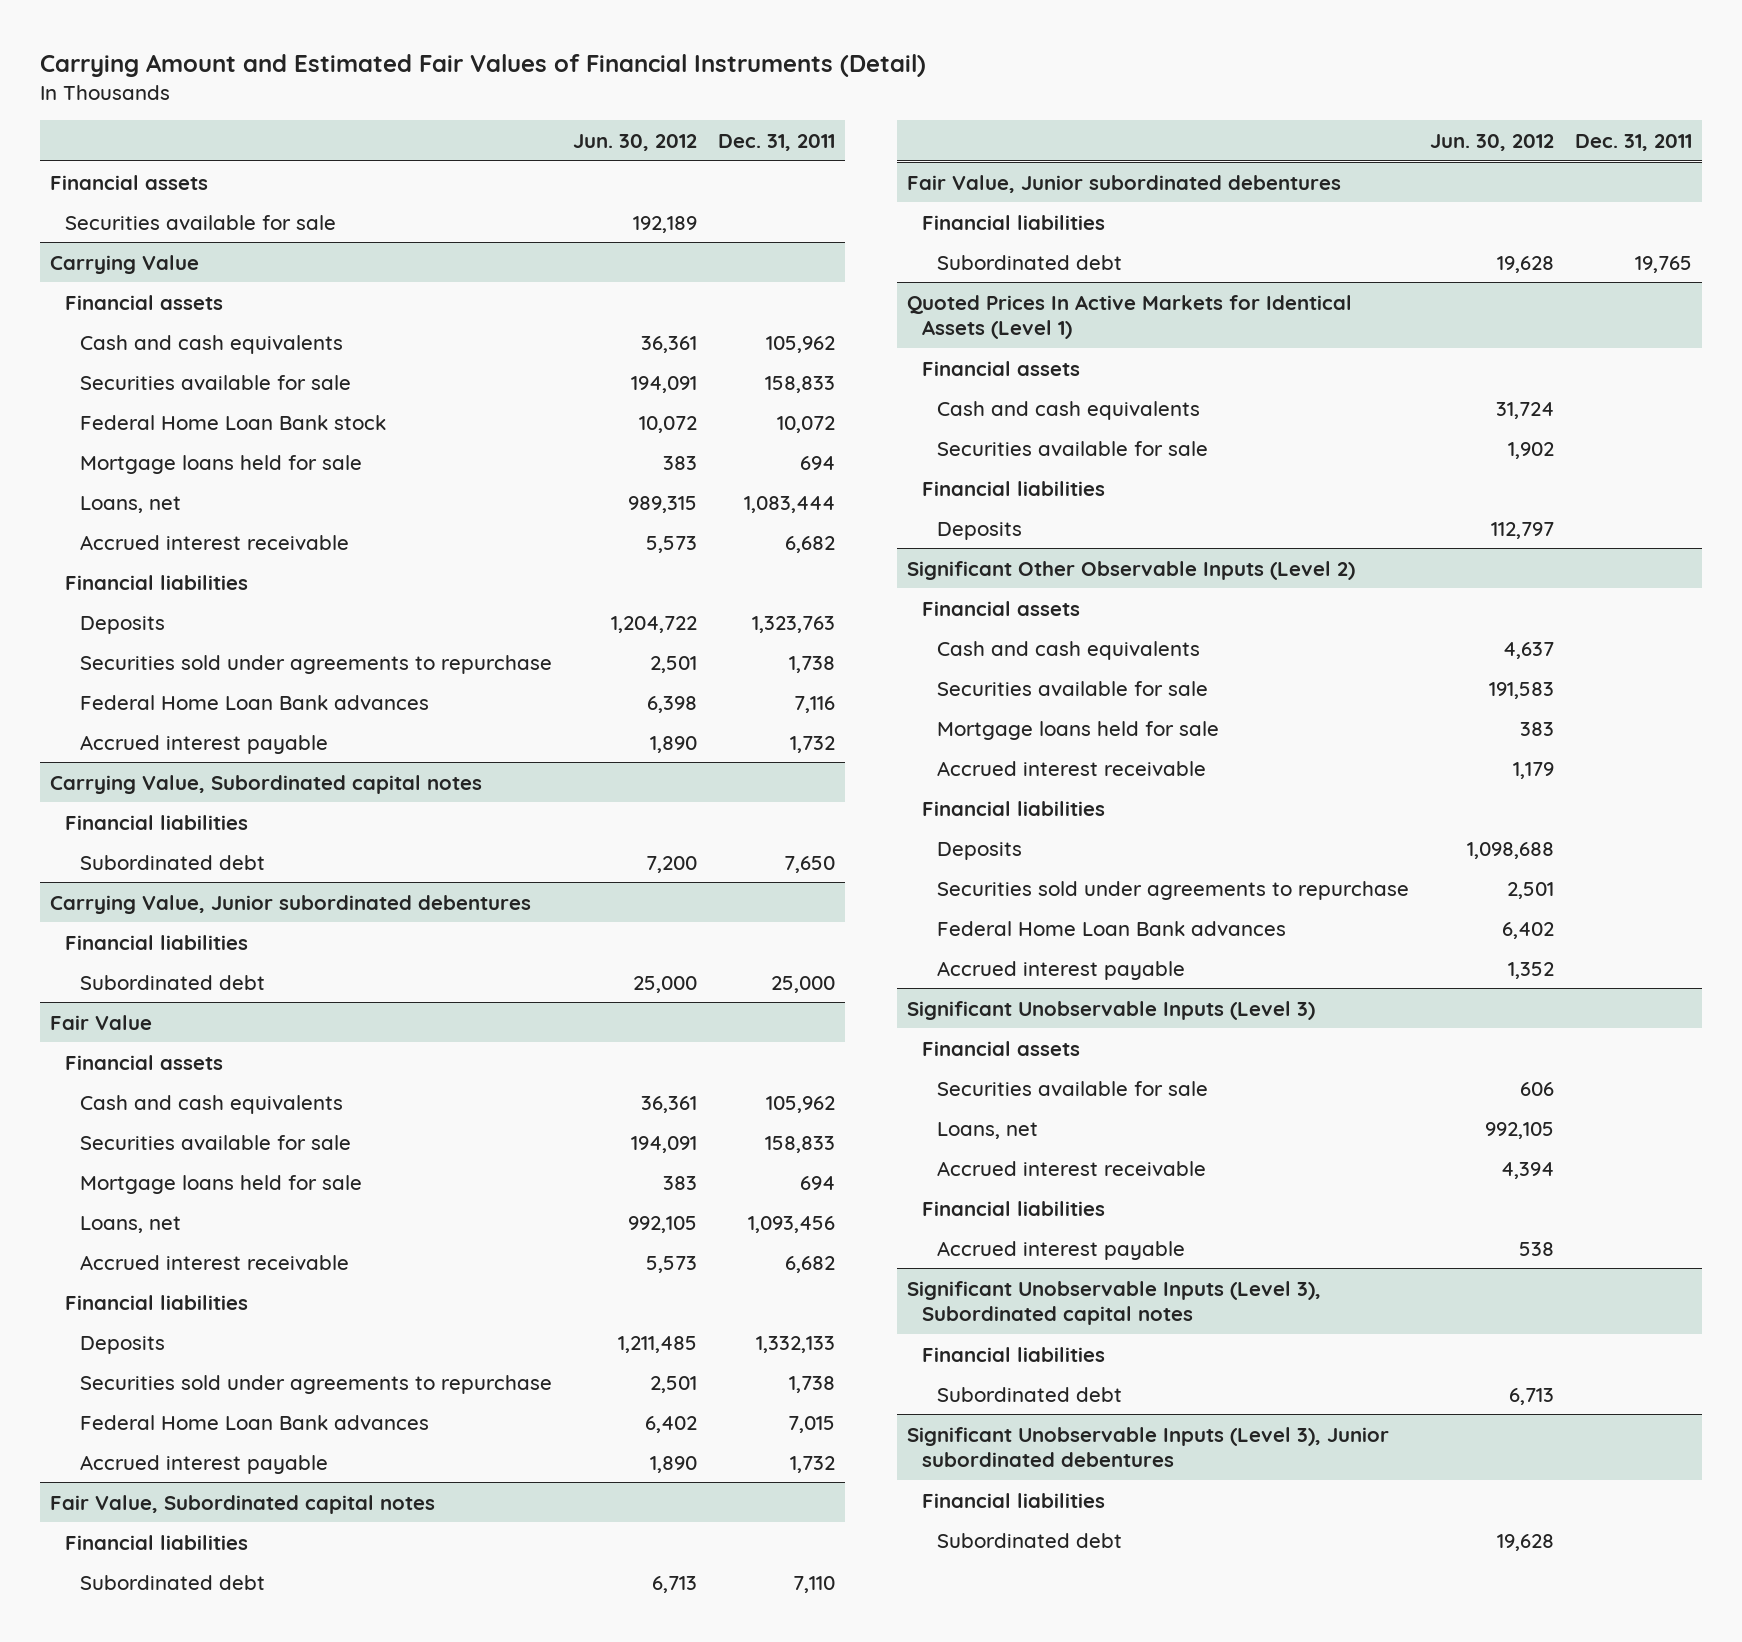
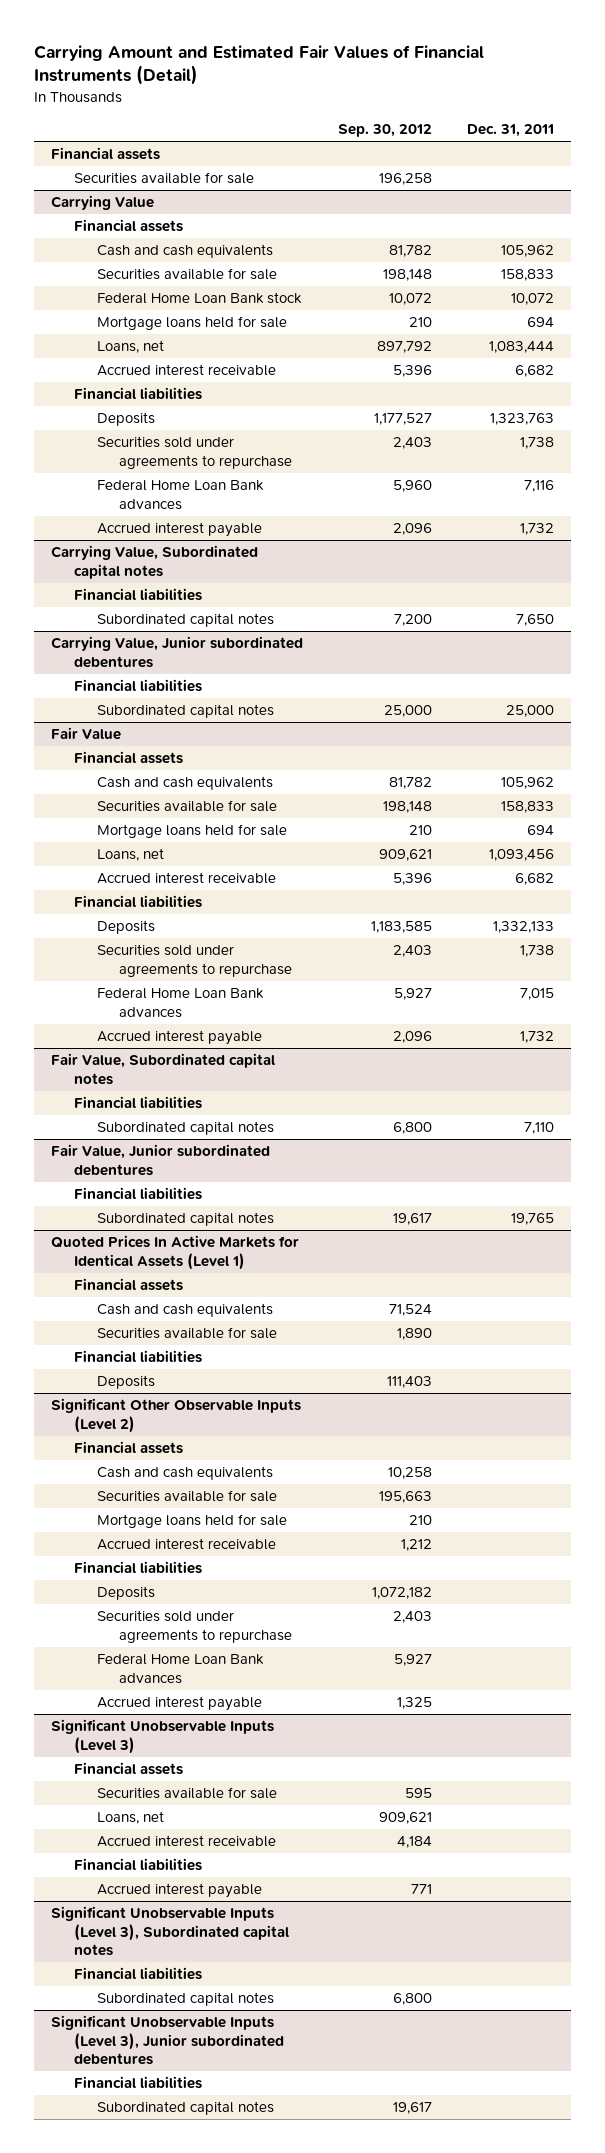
- | Jun. 30, 2012 | Dec. 31, 2011
+ | Sep. 30, 2012 | Dec. 31, 2011
@ Carrying Value, Subordinated capital notes
- Subordinated debt | 7,200 | 7,650
+ Subordinated capital notes | 7,200 | 7,650
@ Carrying Value, Junior subordinated debentures
- Subordinated debt | 25,000 | 25,000
+ Subordinated capital notes | 25,000 | 25,000
@ Fair Value, Subordinated capital notes
- Subordinated debt | 6,713 | 7,110
+ Subordinated capital notes | 6,800 | 7,110
@ Fair Value, Junior subordinated debentures
- Subordinated debt | 19,628 | 19,765
+ Subordinated capital notes | 19,617 | 19,765
@ Significant Unobservable Inputs (Level 3), Subordinated capital notes
- Subordinated debt | 6,713 |
+ Subordinated capital notes | 6,800 |
@ Significant Unobservable Inputs (Level 3), Junior subordinated debentures
- Subordinated debt | 19,628 |
+ Subordinated capital notes | 19,617 |

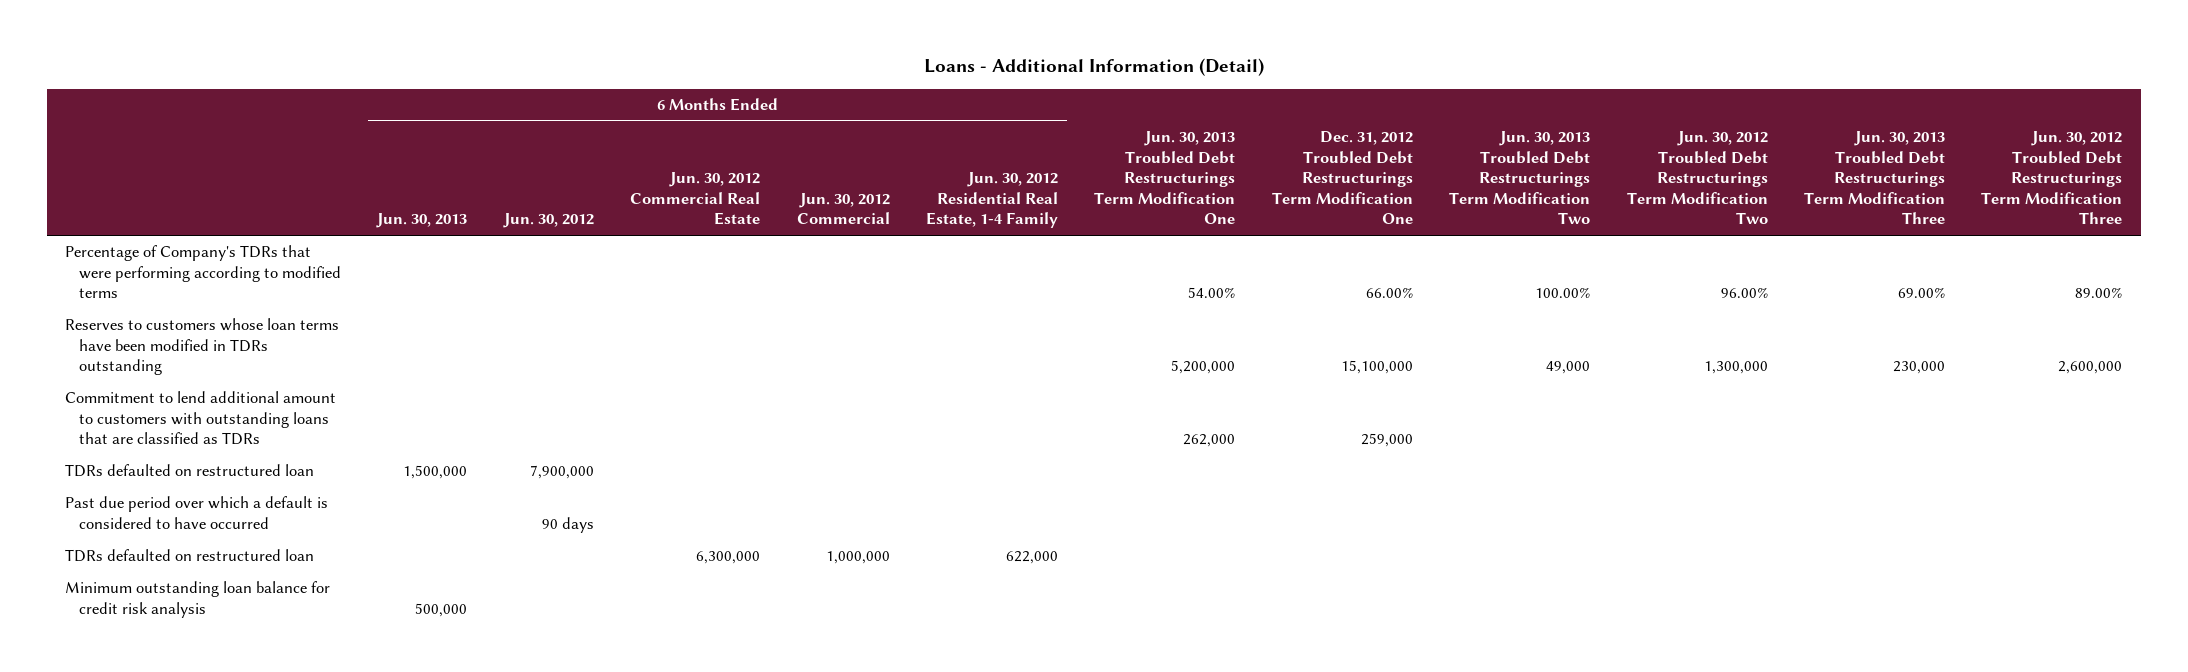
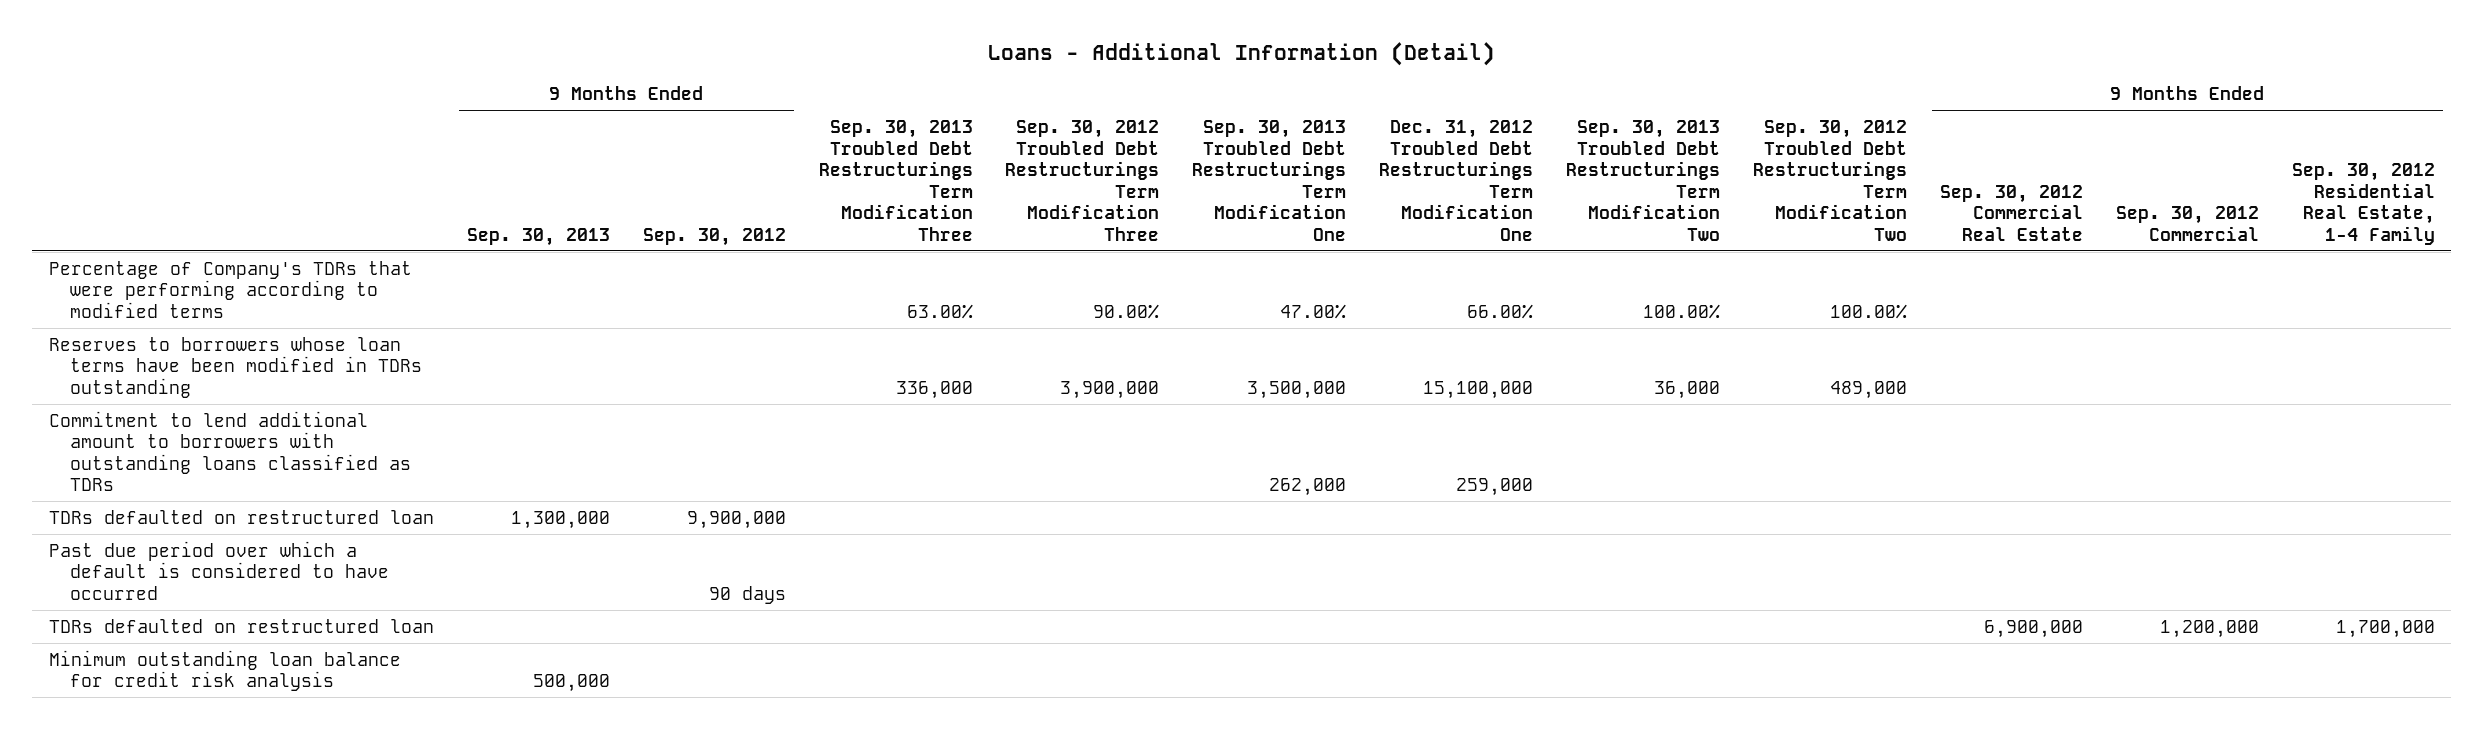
- | 6 Months Ended Jun. 30, 2013 | 6 Months Ended Jun. 30, 2012 | 6 Months Ended Jun. 30, 2012 Commercial Real Estate | 6 Months Ended Jun. 30, 2012 Commercial | 6 Months Ended Jun. 30, 2012 Residential Real Estate, 1-4 Family | Jun. 30, 2013 Troubled Debt Restructurings Term Modification One | Dec. 31, 2012 Troubled Debt Restructurings Term Modification One | Jun. 30, 2013 Troubled Debt Restructurings Term Modification Two | Jun. 30, 2012 Troubled Debt Restructurings Term Modification Two | Jun. 30, 2013 Troubled Debt Restructurings Term Modification Three | Jun. 30, 2012 Troubled Debt Restructurings Term Modification Three
+ | 9 Months Ended Sep. 30, 2013 | 9 Months Ended Sep. 30, 2012 | Sep. 30, 2013 Troubled Debt Restructurings Term Modification Three | Sep. 30, 2012 Troubled Debt Restructurings Term Modification Three | Sep. 30, 2013 Troubled Debt Restructurings Term Modification One | Dec. 31, 2012 Troubled Debt Restructurings Term Modification One | Sep. 30, 2013 Troubled Debt Restructurings Term Modification Two | Sep. 30, 2012 Troubled Debt Restructurings Term Modification Two | 9 Months Ended Sep. 30, 2012 Commercial Real Estate | 9 Months Ended Sep. 30, 2012 Commercial | 9 Months Ended Sep. 30, 2012 Residential Real Estate, 1-4 Family
- Reserves to customers whose loan terms have been modified in TDRs outstanding | | | | | | 5,200,000 | 15,100,000 | 49,000 | 1,300,000 | 230,000 | 2,600,000
- Commitment to lend additional amount to customers with outstanding loans that are classified as TDRs | | | | | | 262,000 | 259,000 | | | |
+ Reserves to borrowers whose loan terms have been modified in TDRs outstanding | | | 336,000 | 3,900,000 | 3,500,000 | 15,100,000 | 36,000 | 489,000 | | |
+ Commitment to lend additional amount to borrowers with outstanding loans classified as TDRs | | | | | 262,000 | 259,000 | | | | |

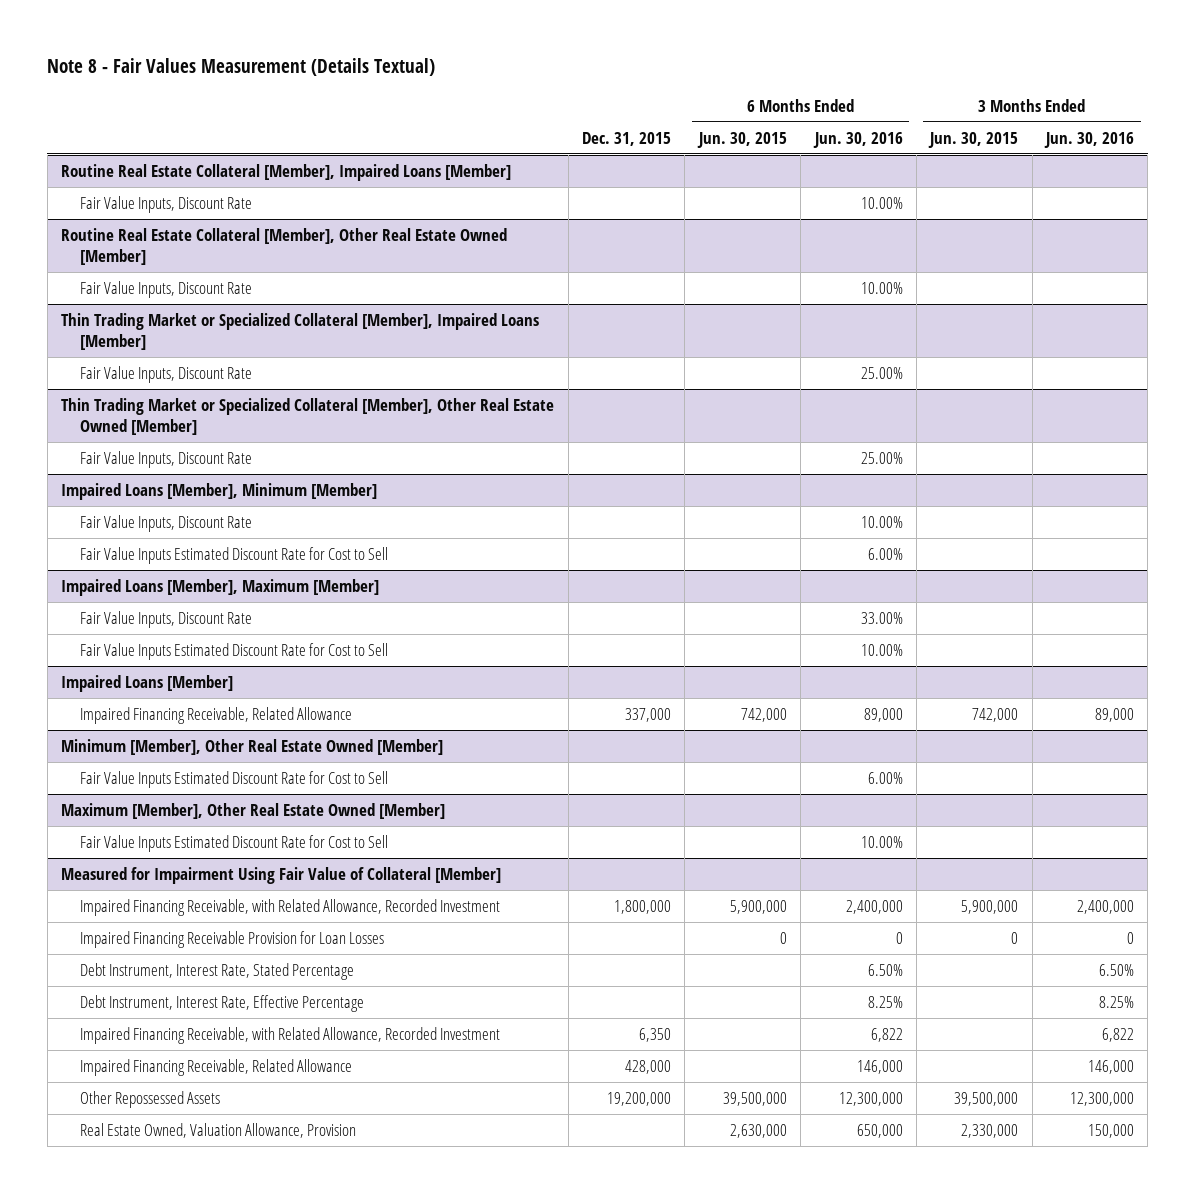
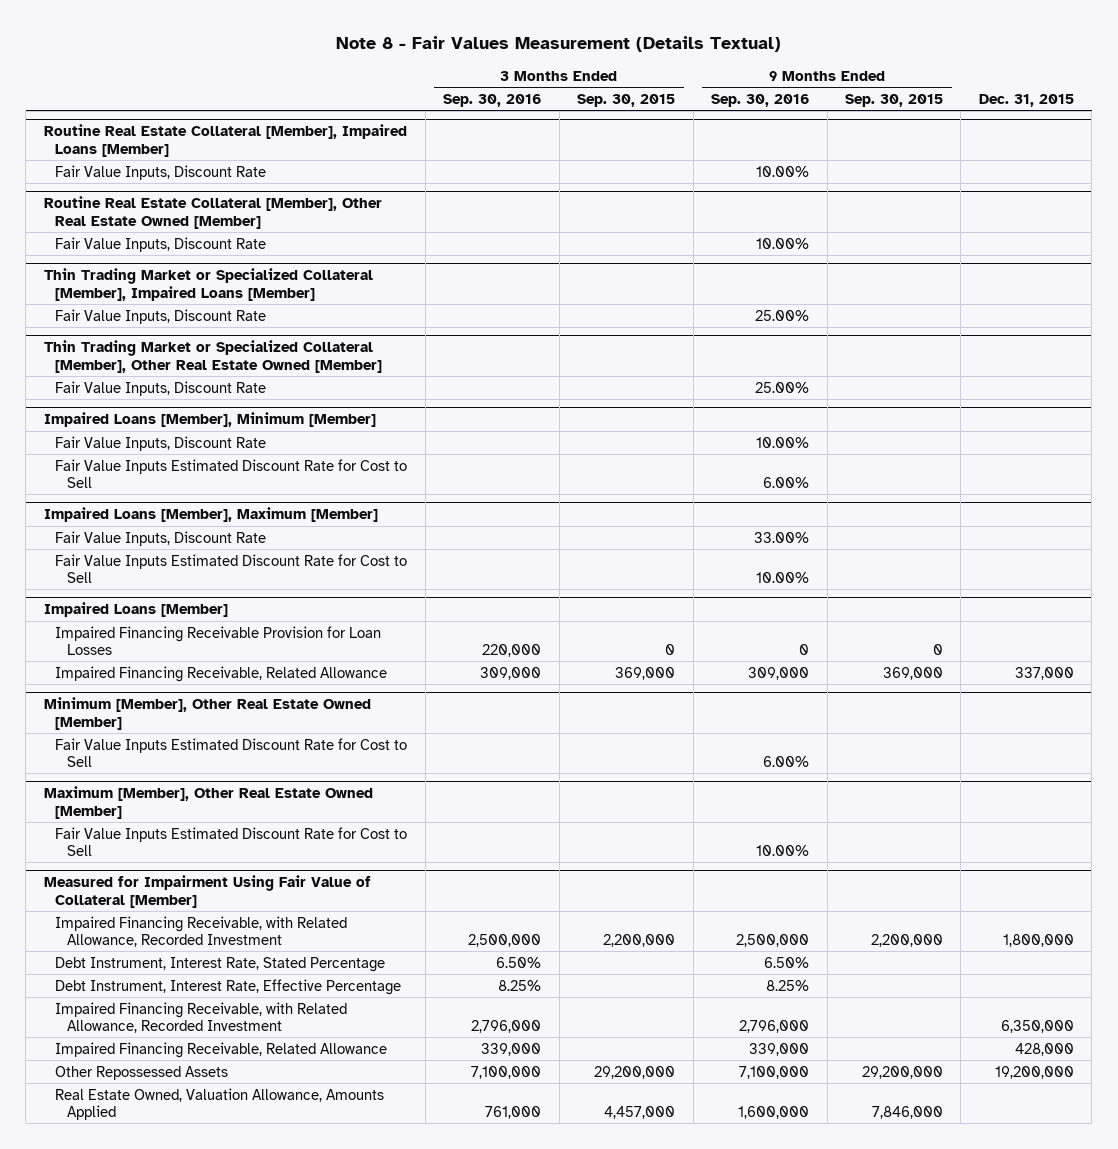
- | Dec. 31, 2015 | 6 Months Ended Jun. 30, 2015 | 6 Months Ended Jun. 30, 2016 | 3 Months Ended Jun. 30, 2015 | 3 Months Ended Jun. 30, 2016
+ | 3 Months Ended Sep. 30, 2016 | 3 Months Ended Sep. 30, 2015 | 9 Months Ended Sep. 30, 2016 | 9 Months Ended Sep. 30, 2015 | Dec. 31, 2015
@ Impaired Loans [Member]
+ Impaired Financing Receivable Provision for Loan Losses | 220,000 | 0 | 0 | 0 |
@ Measured for Impairment Using Fair Value of Collateral [Member]
- Impaired Financing Receivable Provision for Loan Losses | | 0 | 0 | 0 | 0
- Impaired Financing Receivable, with Related Allowance, Recorded Investment | 6,350 | | 6,822 | | 6,822
+ Impaired Financing Receivable, with Related Allowance, Recorded Investment | 2,796,000 | | 2,796,000 | | 6,350,000
- Real Estate Owned, Valuation Allowance, Provision | | 2,630,000 | 650,000 | 2,330,000 | 150,000
+ Real Estate Owned, Valuation Allowance, Amounts Applied | 761,000 | 4,457,000 | 1,600,000 | 7,846,000 |

